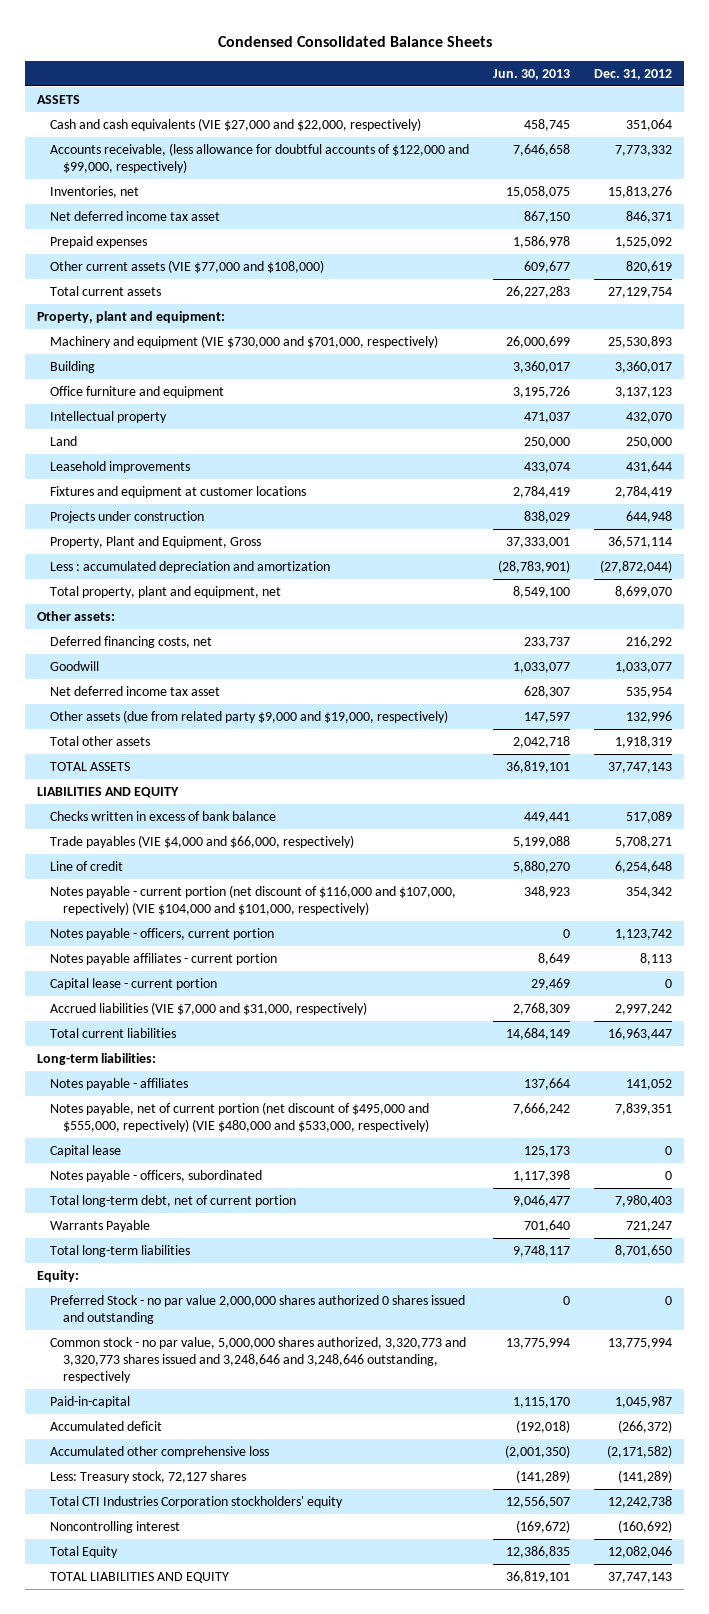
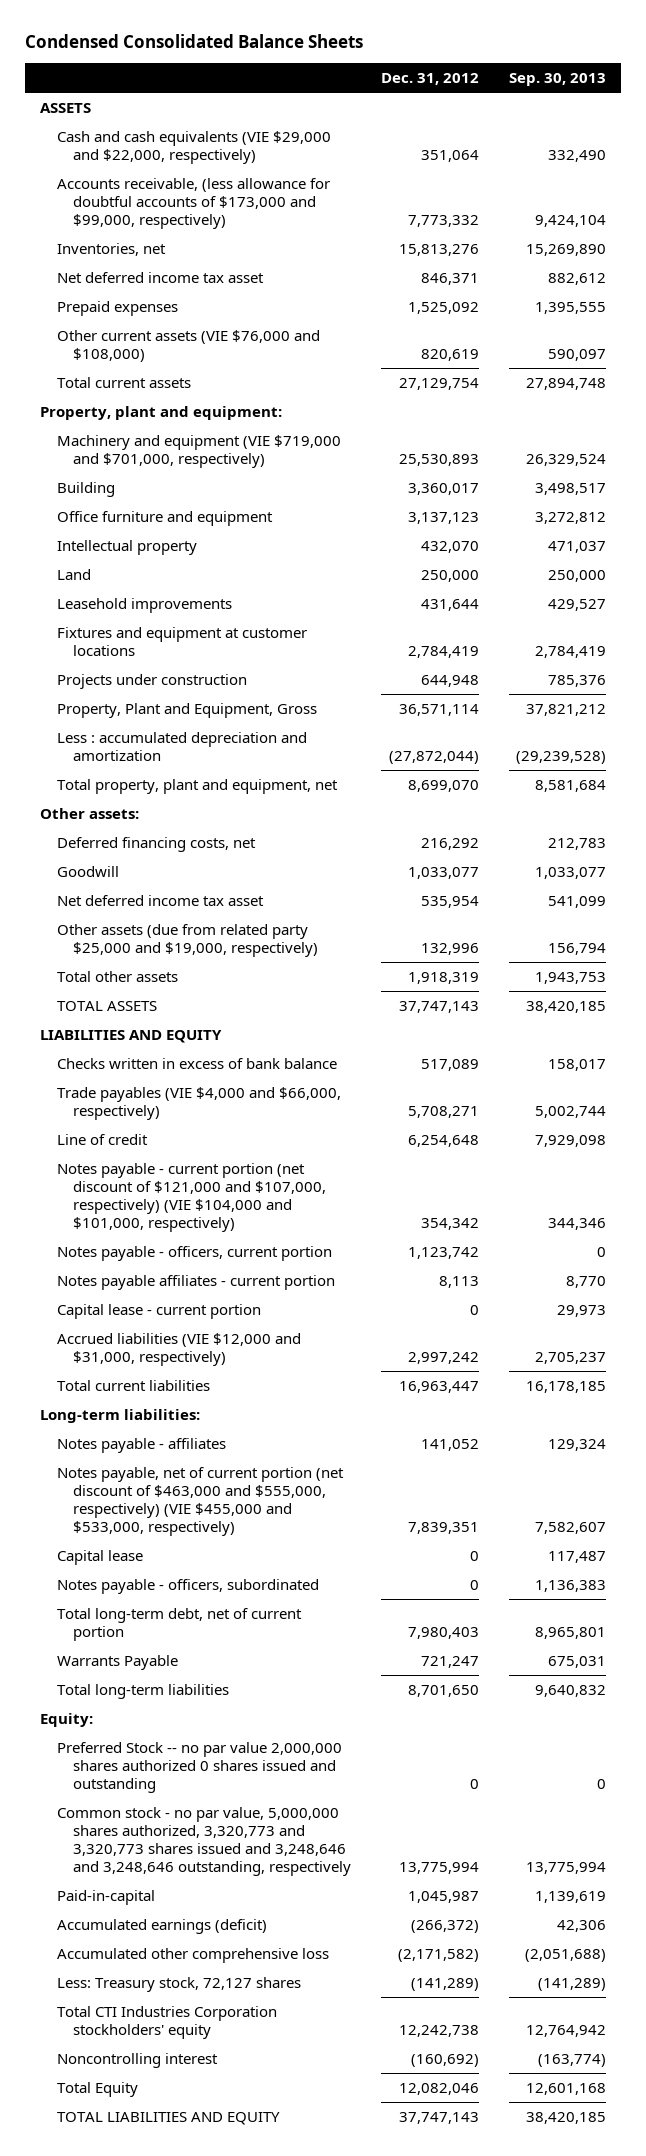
- | Jun. 30, 2013 | Dec. 31, 2012
+ | Dec. 31, 2012 | Sep. 30, 2013
- Cash and cash equivalents (VIE $27,000 and $22,000, respectively) | 458,745 | 351,064
- Accounts receivable, (less allowance for doubtful accounts of $122,000 and $99,000, respectively) | 7,646,658 | 7,773,332
+ Cash and cash equivalents (VIE $29,000 and $22,000, respectively) | 351,064 | 332,490
+ Accounts receivable, (less allowance for doubtful accounts of $173,000 and $99,000, respectively) | 7,773,332 | 9,424,104
- Other current assets (VIE $77,000 and $108,000) | 609,677 | 820,619
+ Other current assets (VIE $76,000 and $108,000) | 820,619 | 590,097
- Machinery and equipment (VIE $730,000 and $701,000, respectively) | 26,000,699 | 25,530,893
+ Machinery and equipment (VIE $719,000 and $701,000, respectively) | 25,530,893 | 26,329,524
- Other assets (due from related party $9,000 and $19,000, respectively) | 147,597 | 132,996
+ Other assets (due from related party $25,000 and $19,000, respectively) | 132,996 | 156,794
- Notes payable - current portion (net discount of $116,000 and $107,000, repectively) (VIE $104,000 and $101,000, respectively) | 348,923 | 354,342
+ Notes payable - current portion (net discount of $121,000 and $107,000, respectively) (VIE $104,000 and $101,000, respectively) | 354,342 | 344,346
- Accrued liabilities (VIE $7,000 and $31,000, respectively) | 2,768,309 | 2,997,242
+ Accrued liabilities (VIE $12,000 and $31,000, respectively) | 2,997,242 | 2,705,237
- Notes payable, net of current portion (net discount of $495,000 and $555,000, repectively) (VIE $480,000 and $533,000, respectively) | 7,666,242 | 7,839,351
+ Notes payable, net of current portion (net discount of $463,000 and $555,000, respectively) (VIE $455,000 and $533,000, respectively) | 7,839,351 | 7,582,607
- Preferred Stock - no par value 2,000,000 shares authorized 0 shares issued and outstanding | 0 | 0
+ Preferred Stock -- no par value 2,000,000 shares authorized 0 shares issued and outstanding | 0 | 0
- Accumulated deficit | (192,018) | (266,372)
+ Accumulated earnings (deficit) | (266,372) | 42,306

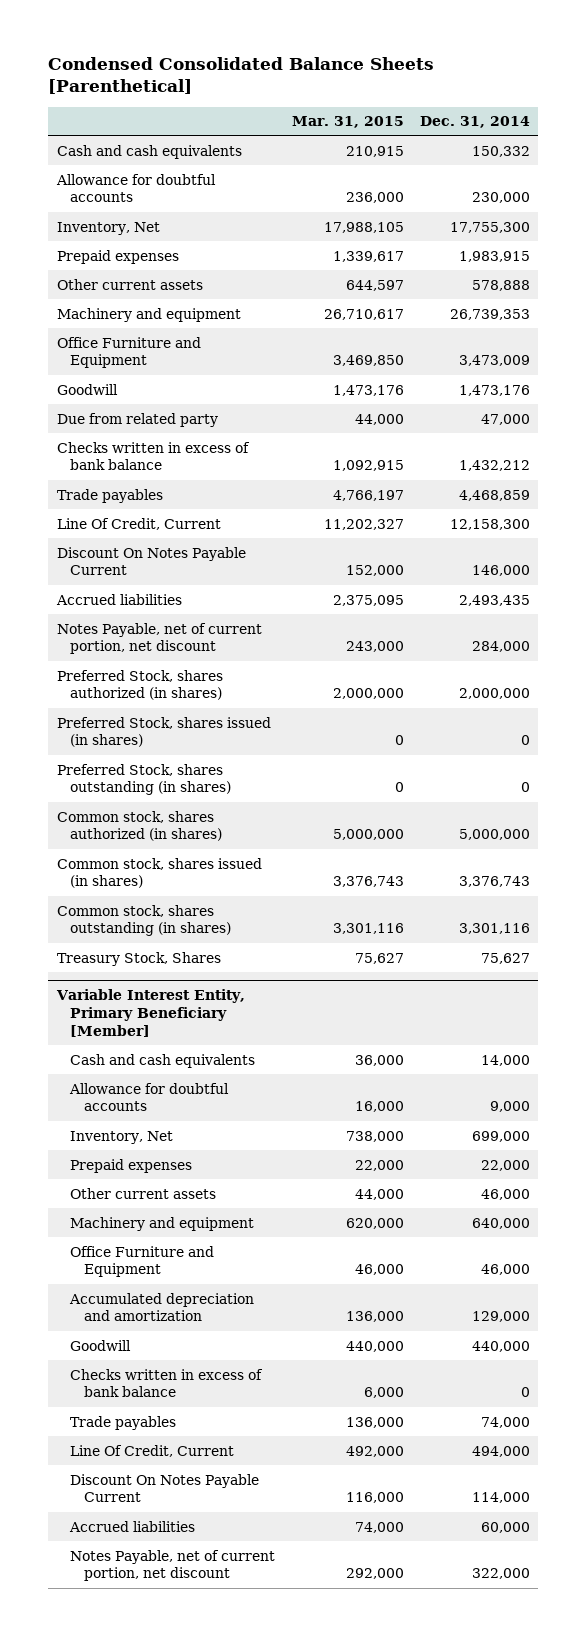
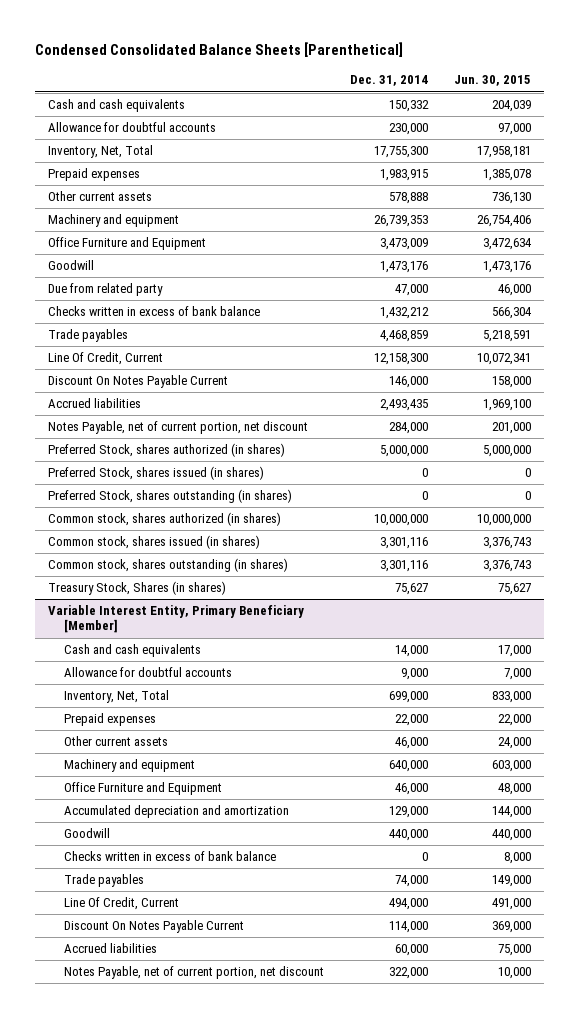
- | Mar. 31, 2015 | Dec. 31, 2014
+ | Dec. 31, 2014 | Jun. 30, 2015
- Inventory, Net | 17,988,105 | 17,755,300
+ Inventory, Net, Total | 17,755,300 | 17,958,181
- Preferred Stock, shares authorized (in shares) | 2,000,000 | 2,000,000
+ Preferred Stock, shares authorized (in shares) | 5,000,000 | 5,000,000
- Common stock, shares authorized (in shares) | 5,000,000 | 5,000,000
- Common stock, shares issued (in shares) | 3,376,743 | 3,376,743
+ Common stock, shares authorized (in shares) | 10,000,000 | 10,000,000
+ Common stock, shares issued (in shares) | 3,301,116 | 3,376,743
- Treasury Stock, Shares | 75,627 | 75,627
+ Treasury Stock, Shares (in shares) | 75,627 | 75,627
@ Variable Interest Entity, Primary Beneficiary [Member]
- Inventory, Net | 738,000 | 699,000
+ Inventory, Net, Total | 699,000 | 833,000

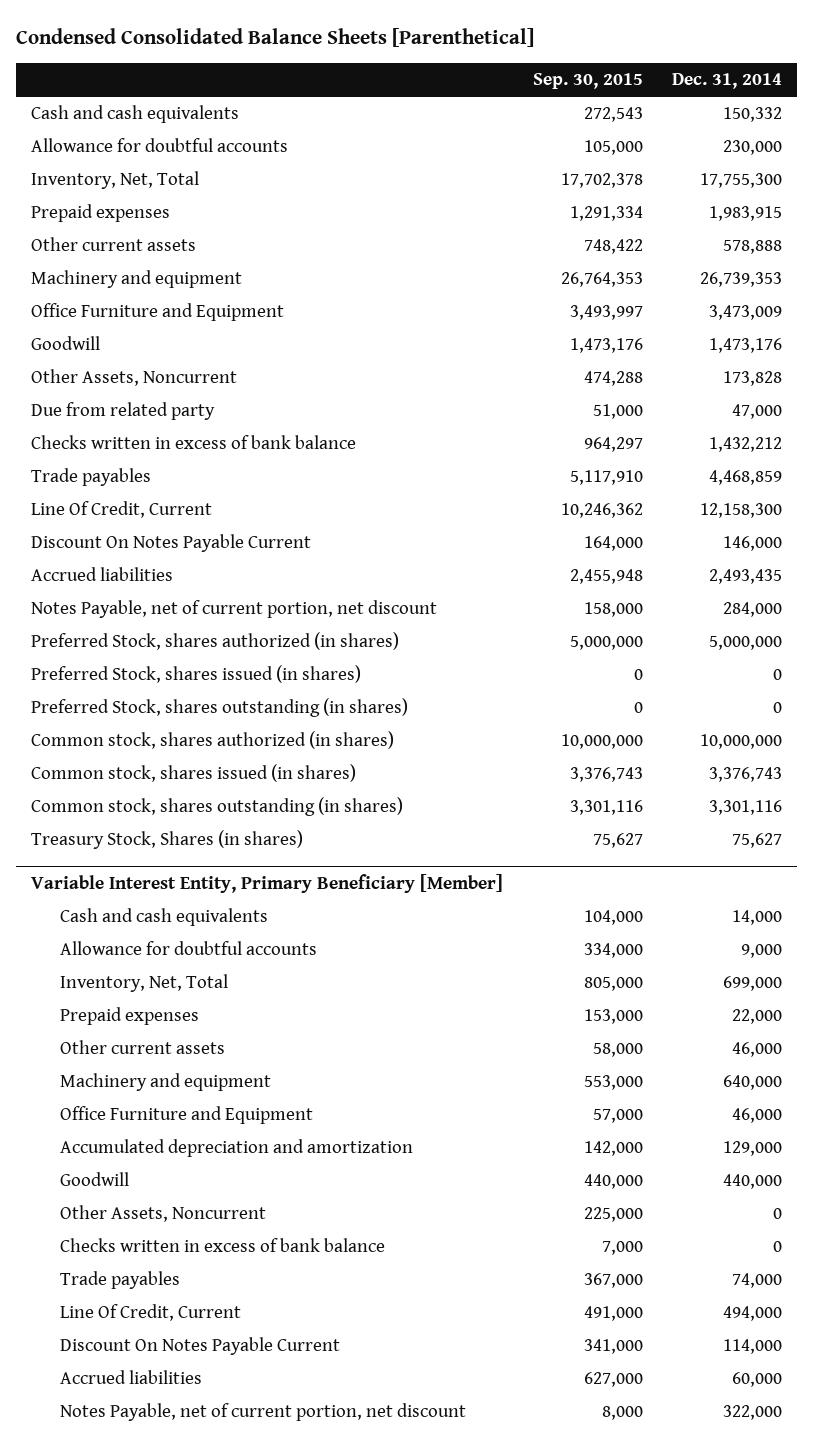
- | Dec. 31, 2014 | Jun. 30, 2015
+ | Sep. 30, 2015 | Dec. 31, 2014
+ Other Assets, Noncurrent | 474,288 | 173,828
- Common stock, shares issued (in shares) | 3,301,116 | 3,376,743
+ Common stock, shares issued (in shares) | 3,376,743 | 3,376,743
@ Variable Interest Entity, Primary Beneficiary [Member]
+ Other Assets, Noncurrent | 225,000 | 0

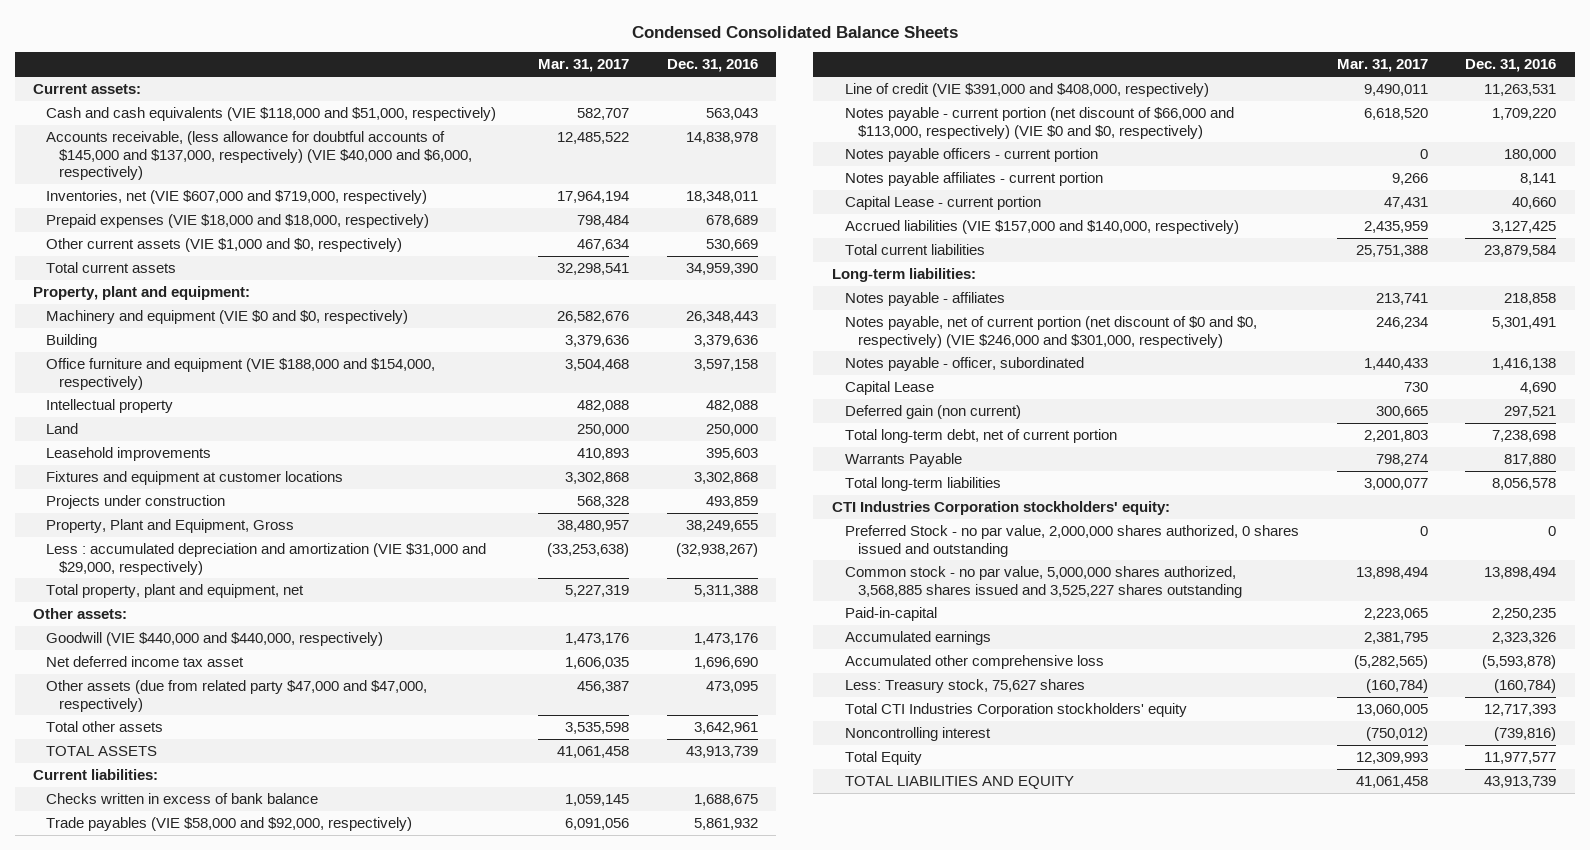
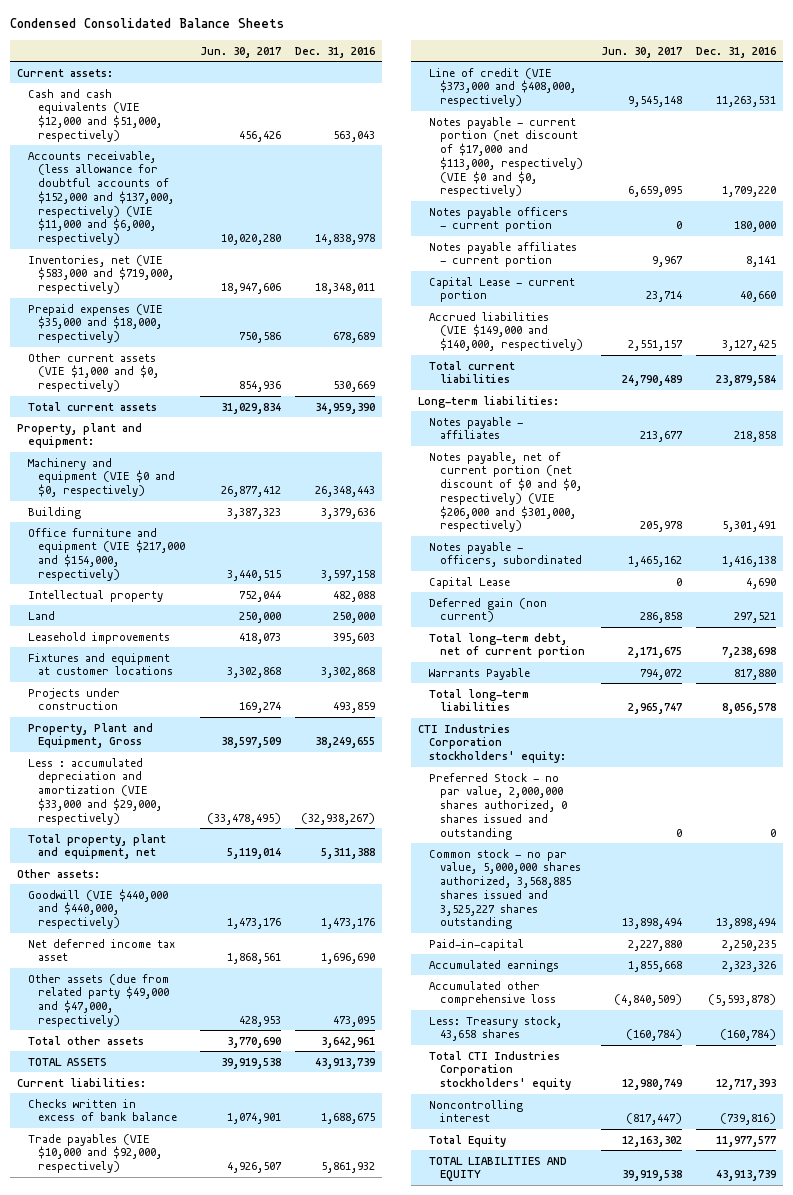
- | Mar. 31, 2017 | Dec. 31, 2016
+ | Jun. 30, 2017 | Dec. 31, 2016
- Cash and cash equivalents (VIE $118,000 and $51,000, respectively) | 582,707 | 563,043
- Accounts receivable, (less allowance for doubtful accounts of $145,000 and $137,000, respectively) (VIE $40,000 and $6,000, respectively) | 12,485,522 | 14,838,978
- Inventories, net (VIE $607,000 and $719,000, respectively) | 17,964,194 | 18,348,011
- Prepaid expenses (VIE $18,000 and $18,000, respectively) | 798,484 | 678,689
+ Cash and cash equivalents (VIE $12,000 and $51,000, respectively) | 456,426 | 563,043
+ Accounts receivable, (less allowance for doubtful accounts of $152,000 and $137,000, respectively) (VIE $11,000 and $6,000, respectively) | 10,020,280 | 14,838,978
+ Inventories, net (VIE $583,000 and $719,000, respectively) | 18,947,606 | 18,348,011
+ Prepaid expenses (VIE $35,000 and $18,000, respectively) | 750,586 | 678,689
- Office furniture and equipment (VIE $188,000 and $154,000, respectively) | 3,504,468 | 3,597,158
+ Office furniture and equipment (VIE $217,000 and $154,000, respectively) | 3,440,515 | 3,597,158
- Less : accumulated depreciation and amortization (VIE $31,000 and $29,000, respectively) | (33,253,638) | (32,938,267)
+ Less : accumulated depreciation and amortization (VIE $33,000 and $29,000, respectively) | (33,478,495) | (32,938,267)
- Other assets (due from related party $47,000 and $47,000, respectively) | 456,387 | 473,095
+ Other assets (due from related party $49,000 and $47,000, respectively) | 428,953 | 473,095
- Trade payables (VIE $58,000 and $92,000, respectively) | 6,091,056 | 5,861,932
- Line of credit (VIE $391,000 and $408,000, respectively) | 9,490,011 | 11,263,531
- Notes payable - current portion (net discount of $66,000 and $113,000, respectively) (VIE $0 and $0, respectively) | 6,618,520 | 1,709,220
+ Trade payables (VIE $10,000 and $92,000, respectively) | 4,926,507 | 5,861,932
+ Line of credit (VIE $373,000 and $408,000, respectively) | 9,545,148 | 11,263,531
+ Notes payable - current portion (net discount of $17,000 and $113,000, respectively) (VIE $0 and $0, respectively) | 6,659,095 | 1,709,220
- Accrued liabilities (VIE $157,000 and $140,000, respectively) | 2,435,959 | 3,127,425
+ Accrued liabilities (VIE $149,000 and $140,000, respectively) | 2,551,157 | 3,127,425
- Notes payable, net of current portion (net discount of $0 and $0, respectively) (VIE $246,000 and $301,000, respectively) | 246,234 | 5,301,491
- Notes payable - officer, subordinated | 1,440,433 | 1,416,138
+ Notes payable, net of current portion (net discount of $0 and $0, respectively) (VIE $206,000 and $301,000, respectively) | 205,978 | 5,301,491
+ Notes payable - officers, subordinated | 1,465,162 | 1,416,138
- Less: Treasury stock, 75,627 shares | (160,784) | (160,784)
+ Less: Treasury stock, 43,658 shares | (160,784) | (160,784)

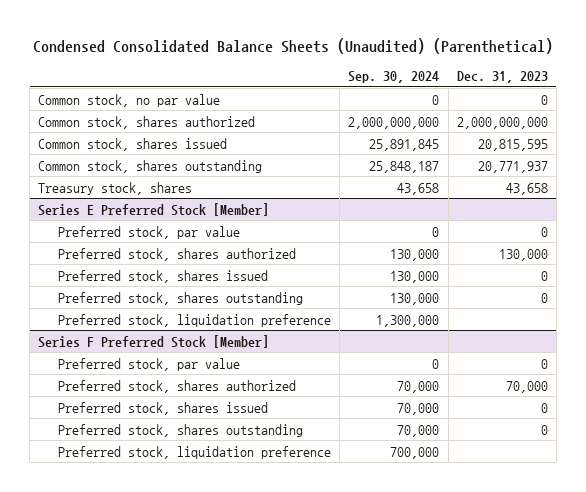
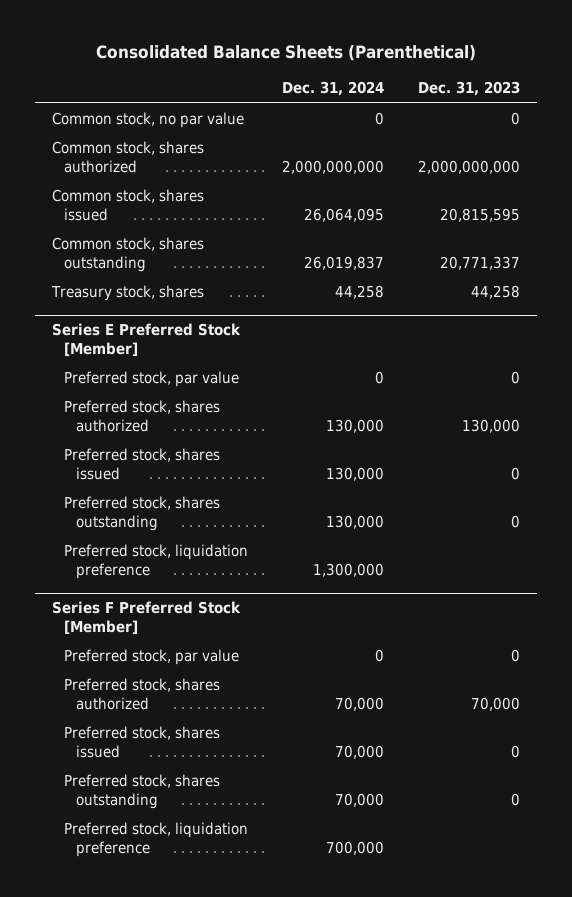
- Condensed Consolidated Balance Sheets (Unaudited) (Parenthetical)
+ Consolidated Balance Sheets (Parenthetical)
- | Sep. 30, 2024 | Dec. 31, 2023
+ | Dec. 31, 2024 | Dec. 31, 2023
- Common stock, shares outstanding | 25,848,187 | 20,771,937
- Treasury stock, shares | 43,658 | 43,658
+ Common stock, shares outstanding | 26,019,837 | 20,771,337
+ Treasury stock, shares | 44,258 | 44,258

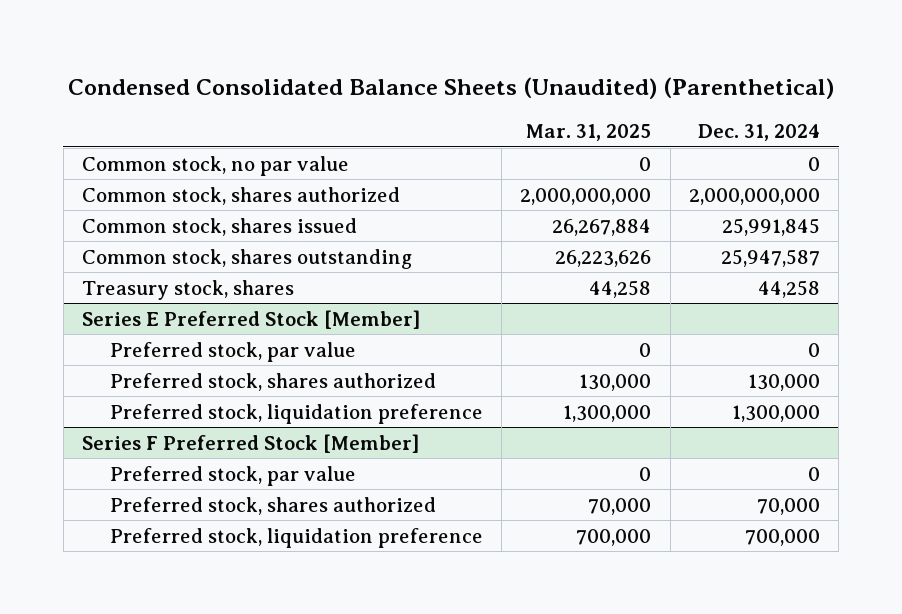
- Consolidated Balance Sheets (Parenthetical)
+ Condensed Consolidated Balance Sheets (Unaudited) (Parenthetical)
- | Dec. 31, 2024 | Dec. 31, 2023
+ | Mar. 31, 2025 | Dec. 31, 2024
- Common stock, shares issued | 26,064,095 | 20,815,595
- Common stock, shares outstanding | 26,019,837 | 20,771,337
+ Common stock, shares issued | 26,267,884 | 25,991,845
+ Common stock, shares outstanding | 26,223,626 | 25,947,587
@ Series E Preferred Stock [Member]
- Preferred stock, shares issued | 130,000 | 0
- Preferred stock, shares outstanding | 130,000 | 0
@ Series F Preferred Stock [Member]
- Preferred stock, shares issued | 70,000 | 0
- Preferred stock, shares outstanding | 70,000 | 0

